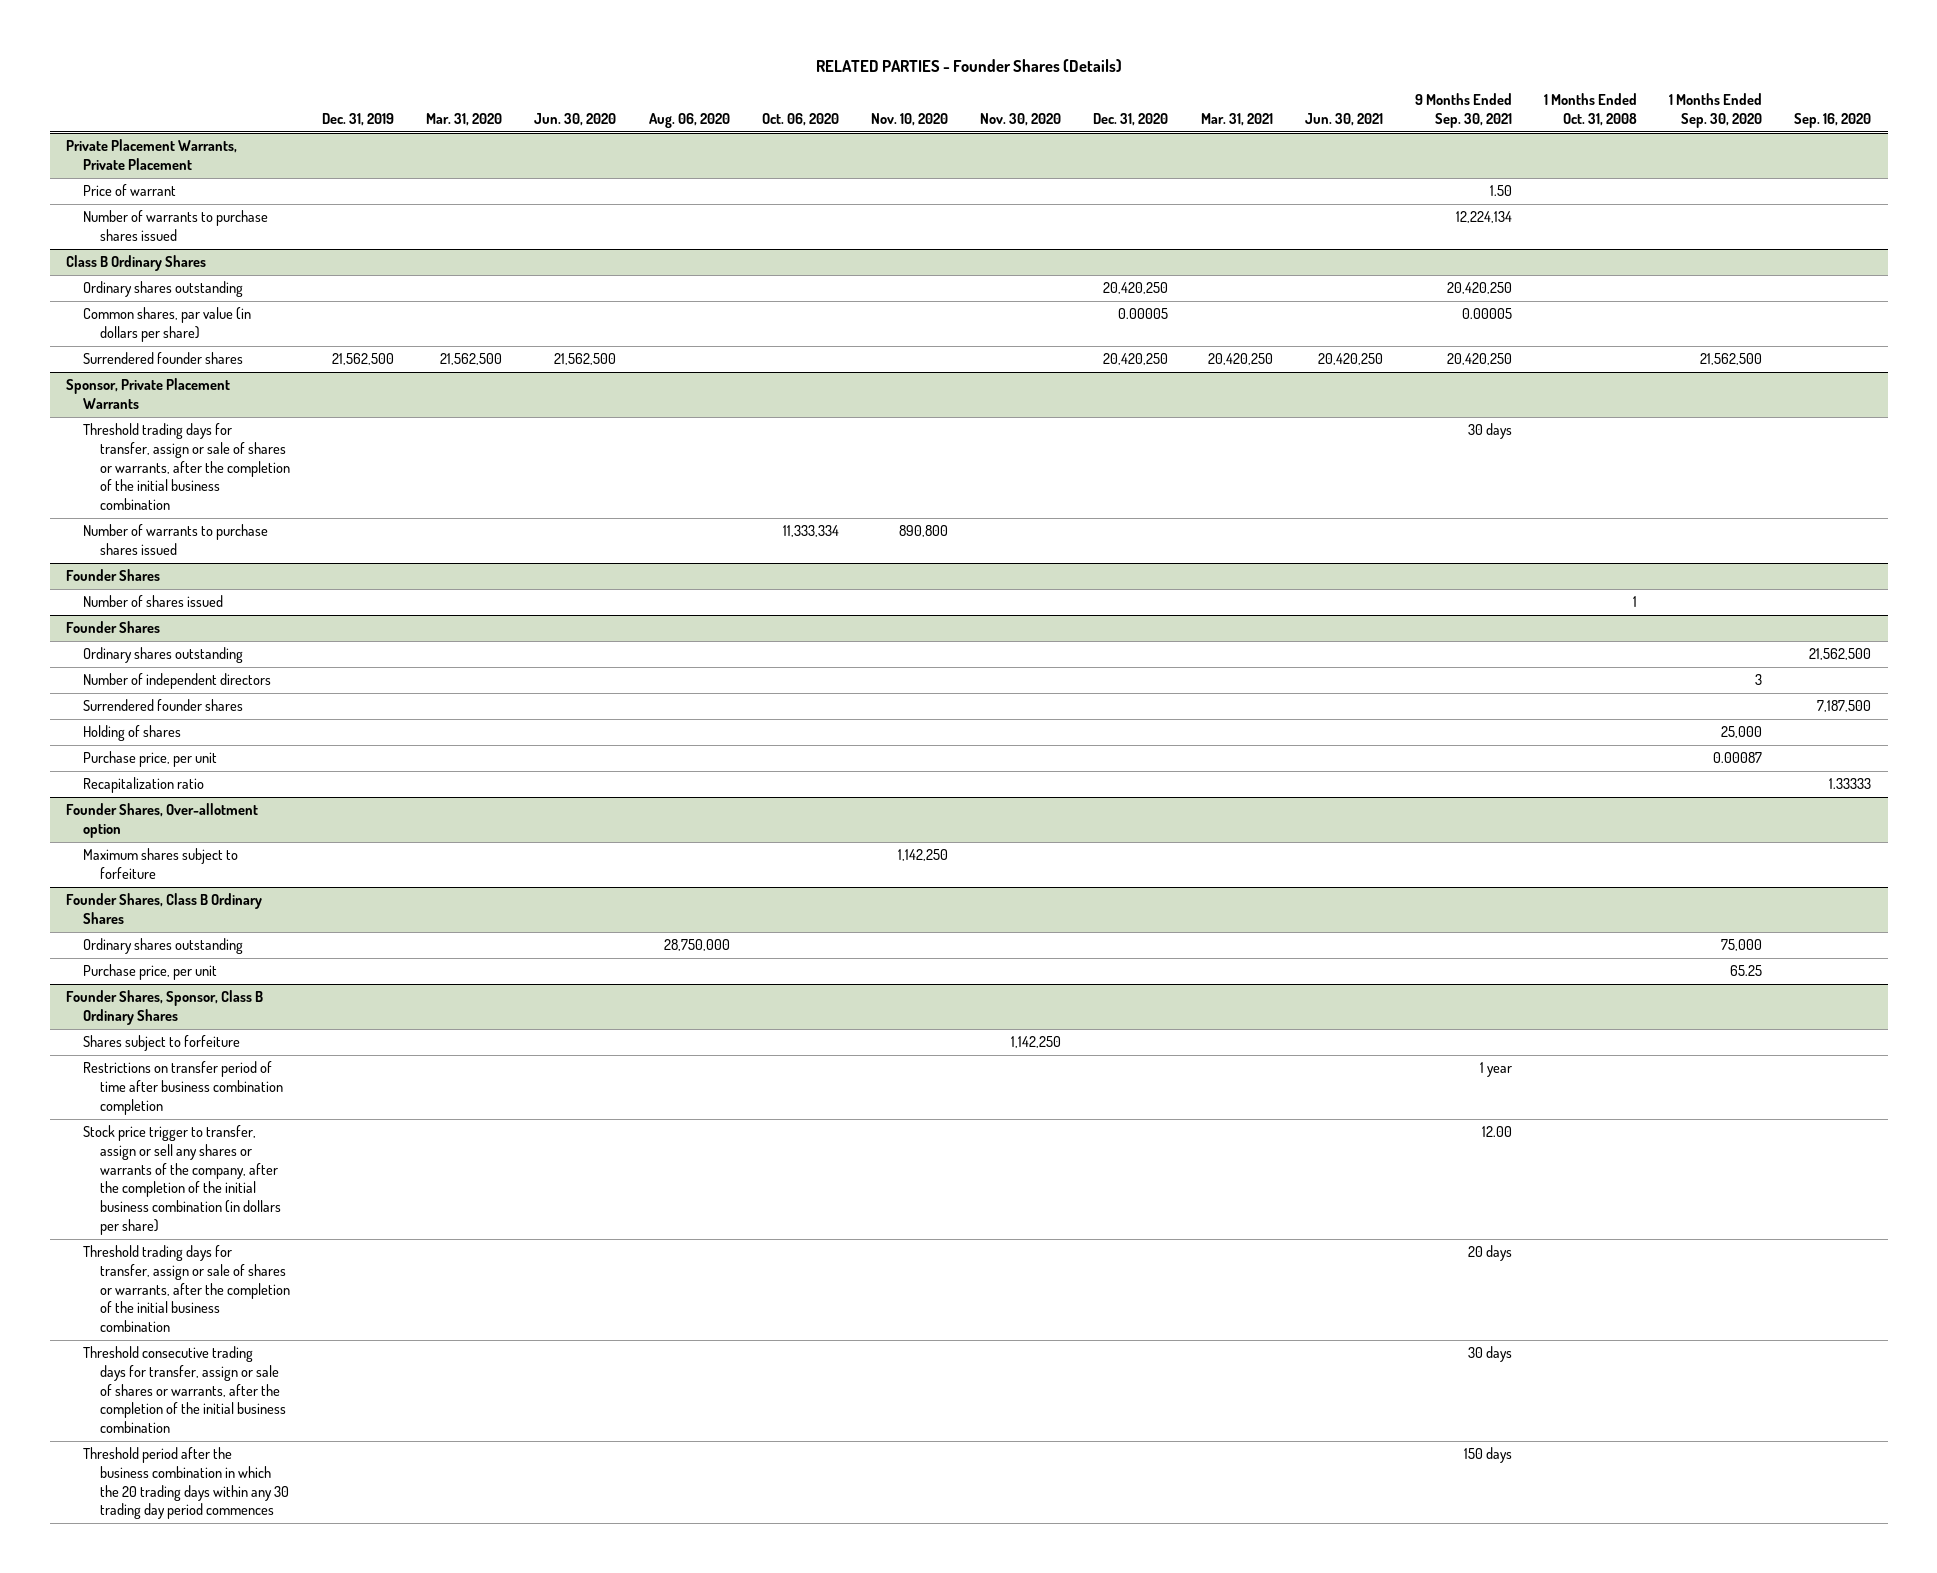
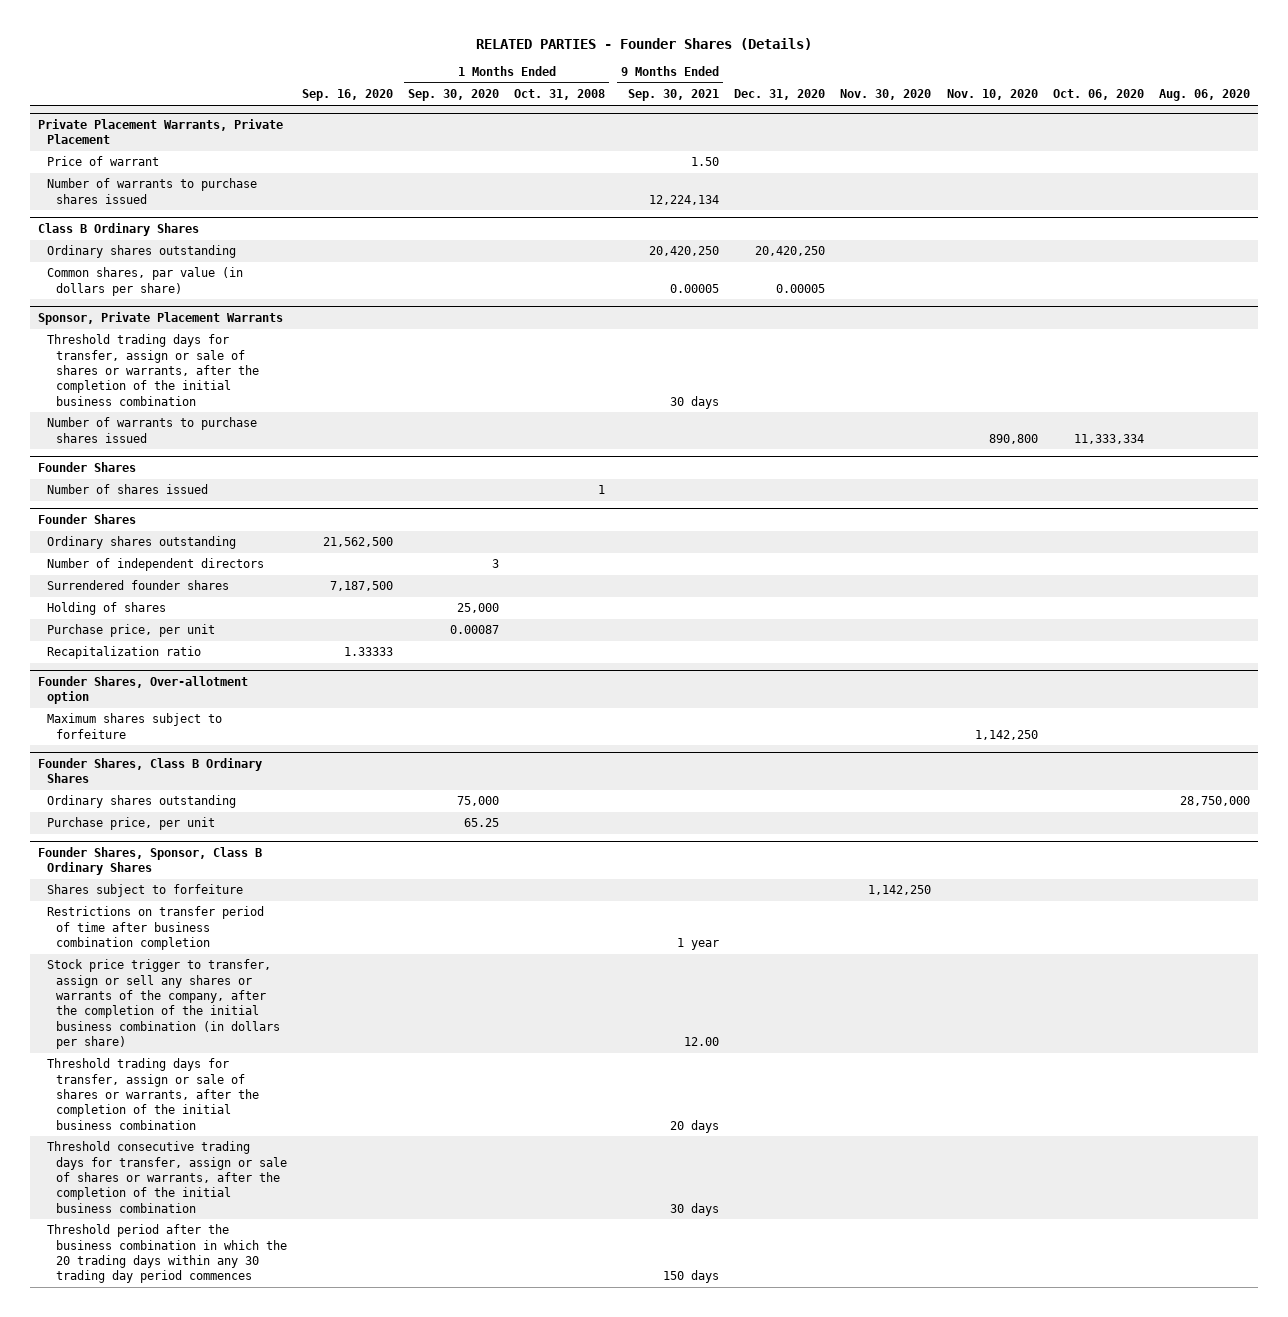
- | Dec. 31, 2019 | Mar. 31, 2020 | Jun. 30, 2020 | Aug. 06, 2020 | Oct. 06, 2020 | Nov. 10, 2020 | Nov. 30, 2020 | Dec. 31, 2020 | Mar. 31, 2021 | Jun. 30, 2021 | 9 Months Ended Sep. 30, 2021 | 1 Months Ended Oct. 31, 2008 | 1 Months Ended Sep. 30, 2020 | Sep. 16, 2020
+ | Sep. 16, 2020 | 1 Months Ended Sep. 30, 2020 | 1 Months Ended Oct. 31, 2008 | 9 Months Ended Sep. 30, 2021 | Dec. 31, 2020 | Nov. 30, 2020 | Nov. 10, 2020 | Oct. 06, 2020 | Aug. 06, 2020
@ Class B Ordinary Shares
- Surrendered founder shares | 21,562,500 | 21,562,500 | 21,562,500 | | | | | 20,420,250 | 20,420,250 | 20,420,250 | 20,420,250 | | 21,562,500 |

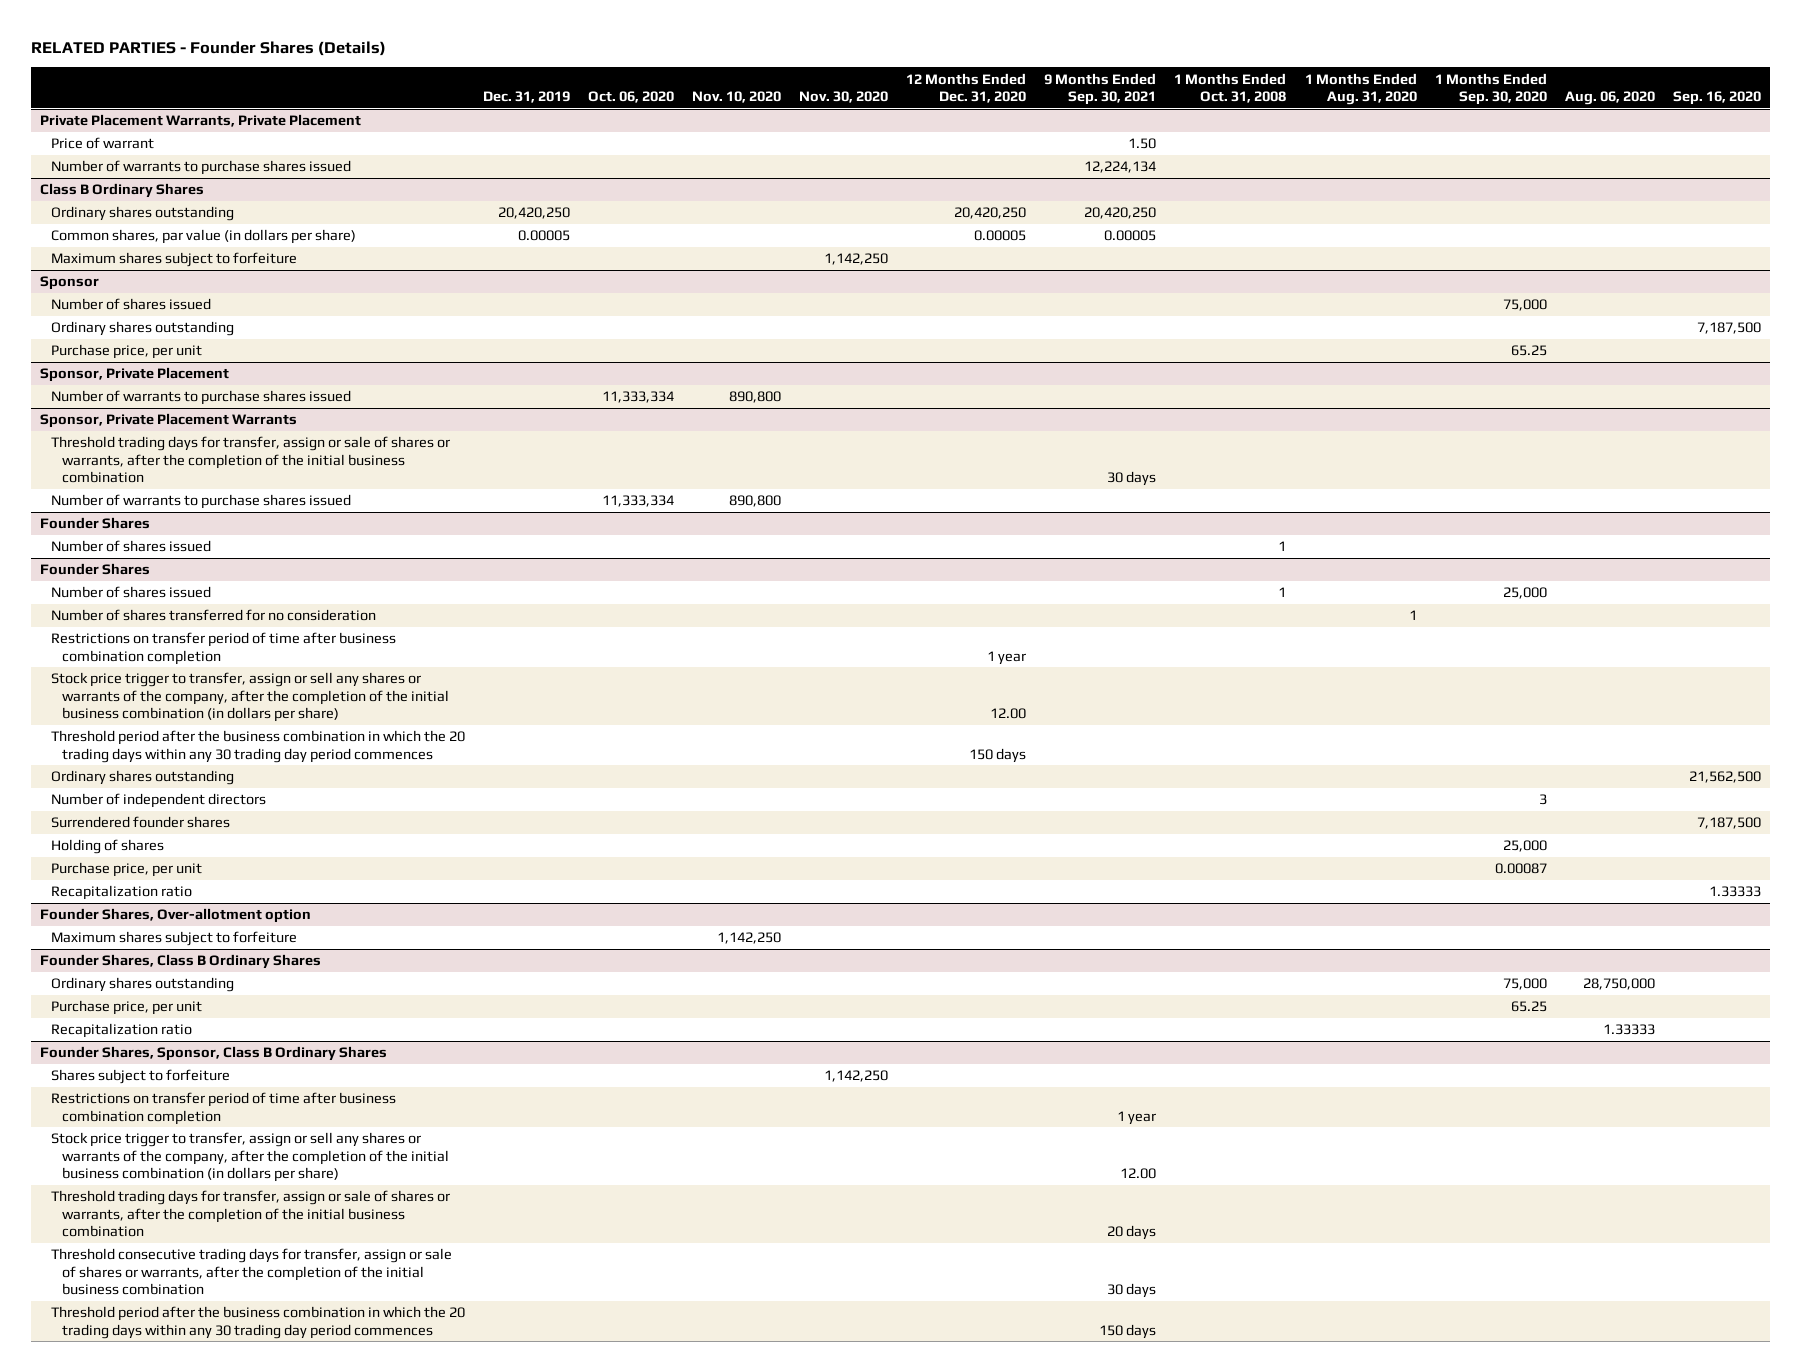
- | Sep. 16, 2020 | 1 Months Ended Sep. 30, 2020 | 1 Months Ended Oct. 31, 2008 | 9 Months Ended Sep. 30, 2021 | Dec. 31, 2020 | Nov. 30, 2020 | Nov. 10, 2020 | Oct. 06, 2020 | Aug. 06, 2020
+ | Dec. 31, 2019 | Oct. 06, 2020 | Nov. 10, 2020 | Nov. 30, 2020 | 12 Months Ended Dec. 31, 2020 | 9 Months Ended Sep. 30, 2021 | 1 Months Ended Oct. 31, 2008 | 1 Months Ended Aug. 31, 2020 | 1 Months Ended Sep. 30, 2020 | Aug. 06, 2020 | Sep. 16, 2020
@ Class B Ordinary Shares
+ Maximum shares subject to forfeiture | | | | 1,142,250 | | | | | | |
+ Sponsor
+ Number of shares issued | | | | | | | | | 75,000 | |
+ Ordinary shares outstanding | | | | | | | | | | | 7,187,500
+ Purchase price, per unit | | | | | | | | | 65.25 | |
+ Sponsor, Private Placement
+ Number of warrants to purchase shares issued | | 11,333,334 | 890,800 | | | | | | | |
@ Founder Shares
+ Number of shares issued | | | | | | | 1 | | 25,000 | |
+ Number of shares transferred for no consideration | | | | | | | | 1 | | |
+ Restrictions on transfer period of time after business combination completion | | | | | 1 year | | | | | |
+ Stock price trigger to transfer, assign or sell any shares or warrants of the company, after the completion of the initial business combination (in dollars per share) | | | | | 12.00 | | | | | |
+ Threshold period after the business combination in which the 20 trading days within any 30 trading day period commences | | | | | 150 days | | | | | |
@ Founder Shares, Class B Ordinary Shares
+ Recapitalization ratio | | | | | | | | | | 1.33333 |

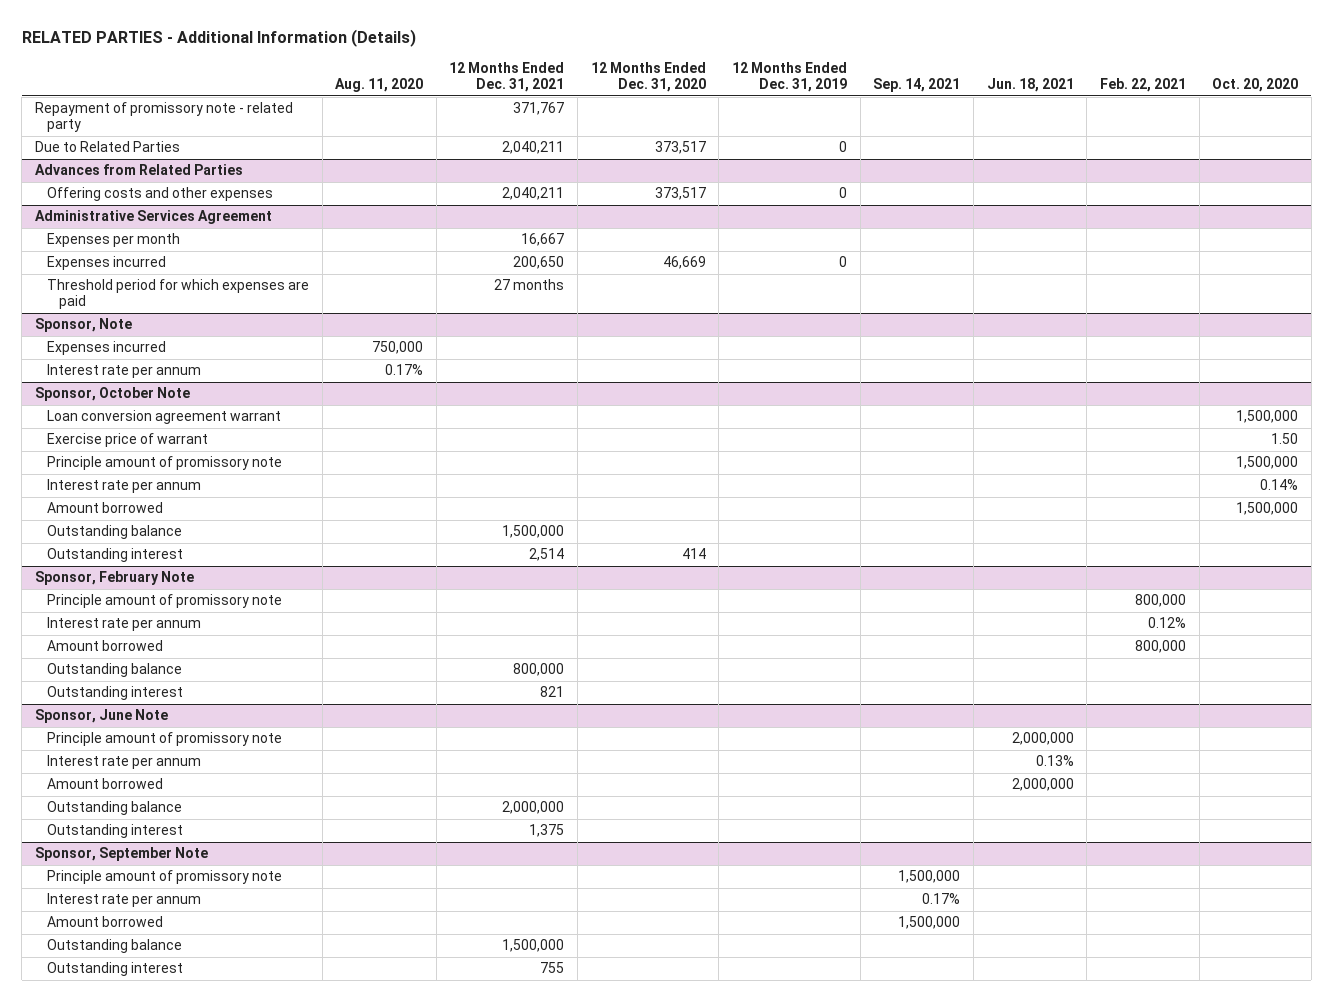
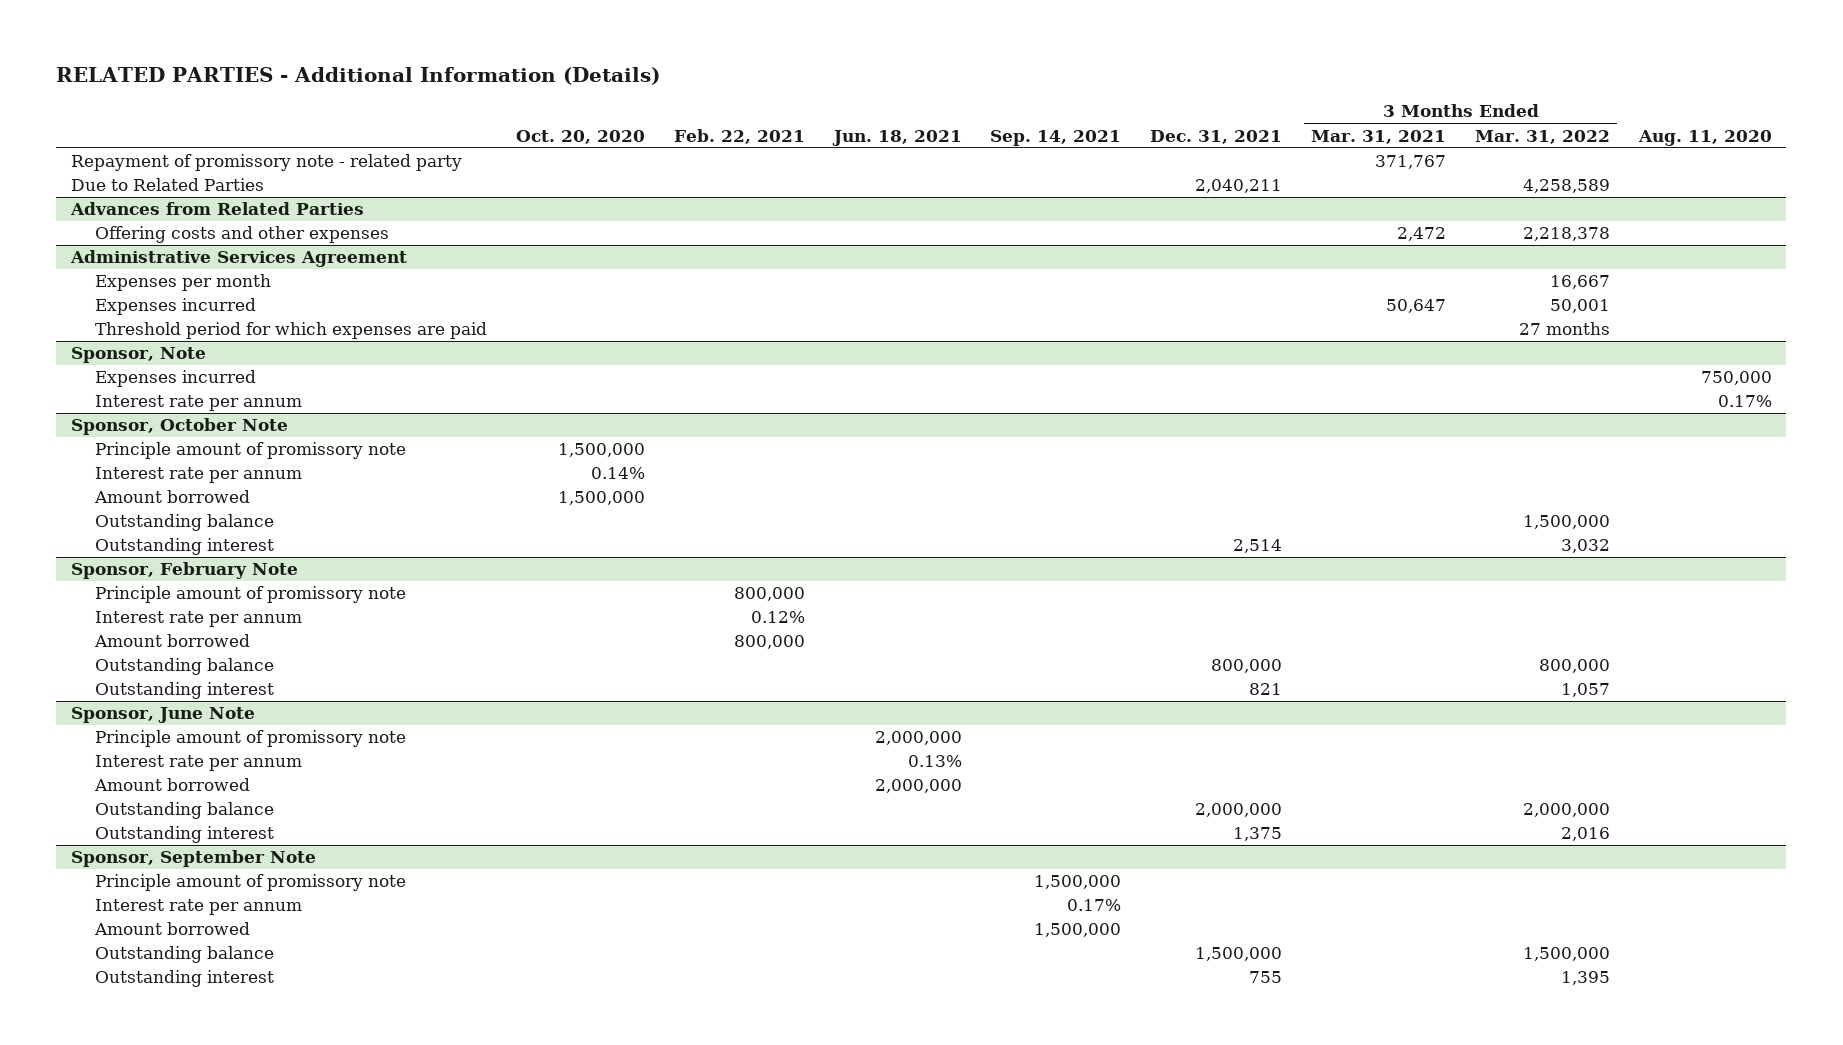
- | Aug. 11, 2020 | 12 Months Ended Dec. 31, 2021 | 12 Months Ended Dec. 31, 2020 | 12 Months Ended Dec. 31, 2019 | Sep. 14, 2021 | Jun. 18, 2021 | Feb. 22, 2021 | Oct. 20, 2020
+ | Oct. 20, 2020 | Feb. 22, 2021 | Jun. 18, 2021 | Sep. 14, 2021 | Dec. 31, 2021 | 3 Months Ended Mar. 31, 2021 | 3 Months Ended Mar. 31, 2022 | Aug. 11, 2020
@ Sponsor, October Note
- Loan conversion agreement warrant | | | | | | | | 1,500,000
- Exercise price of warrant | | | | | | | | 1.50

